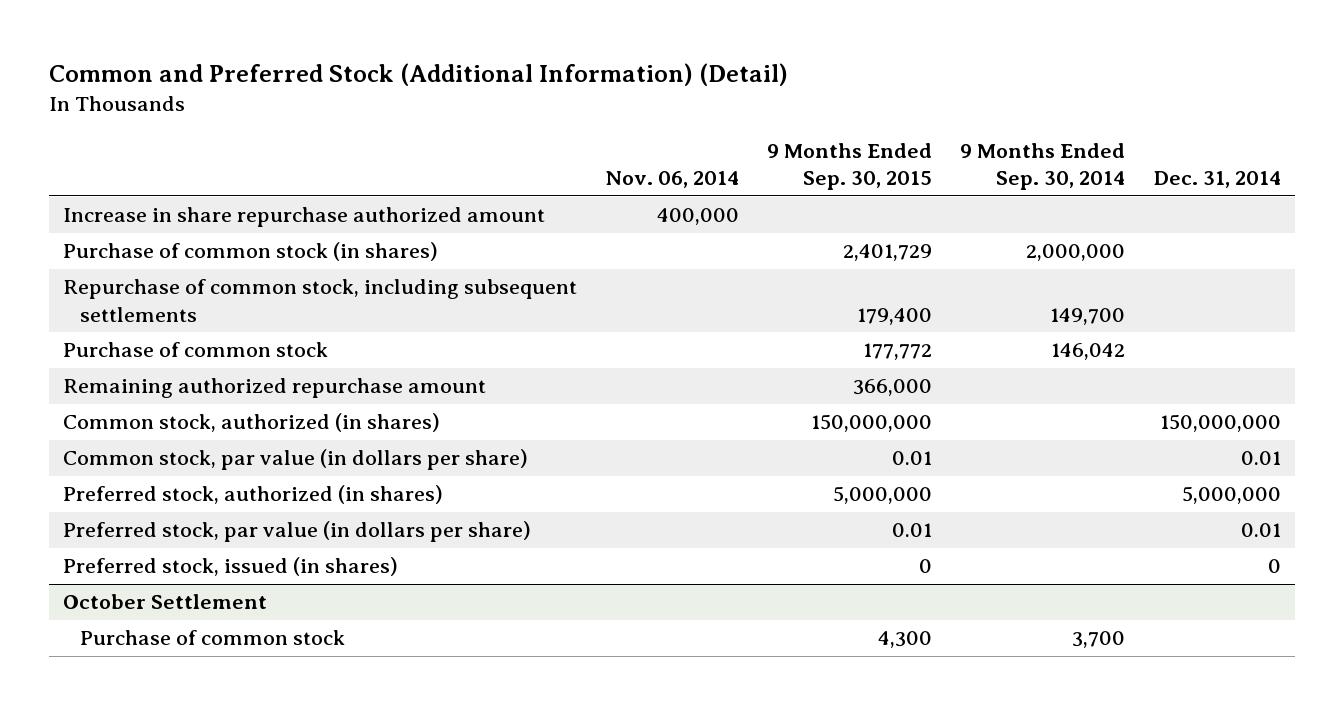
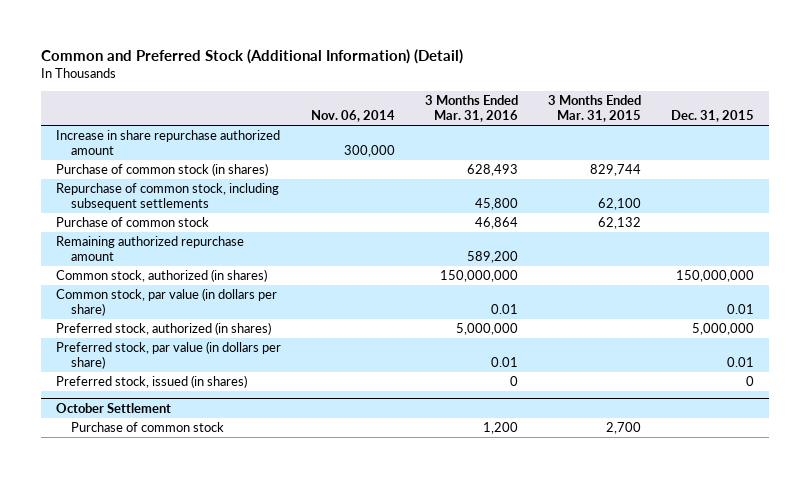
- | Nov. 06, 2014 | 9 Months Ended Sep. 30, 2015 | 9 Months Ended Sep. 30, 2014 | Dec. 31, 2014
+ | Nov. 06, 2014 | 3 Months Ended Mar. 31, 2016 | 3 Months Ended Mar. 31, 2015 | Dec. 31, 2015
- Increase in share repurchase authorized amount | 400,000 | | |
+ Increase in share repurchase authorized amount | 300,000 | | |

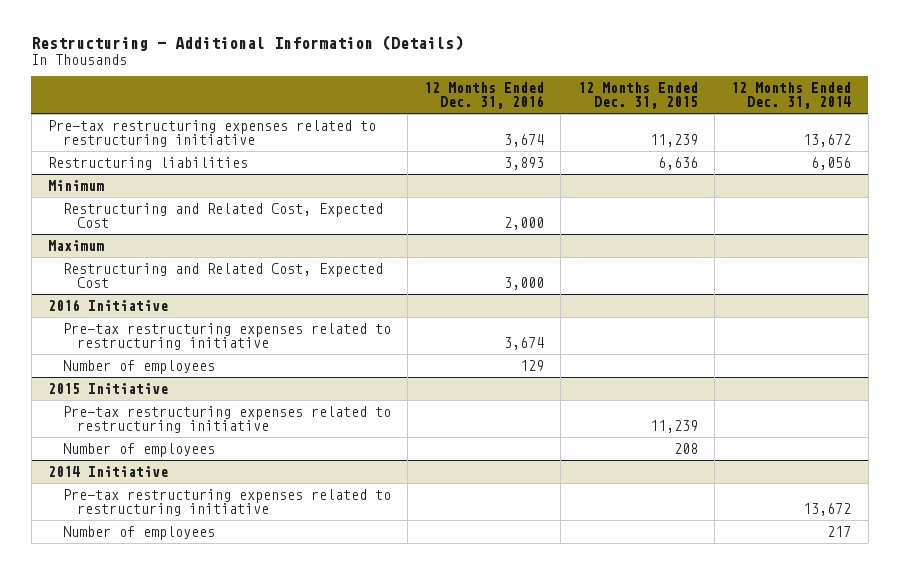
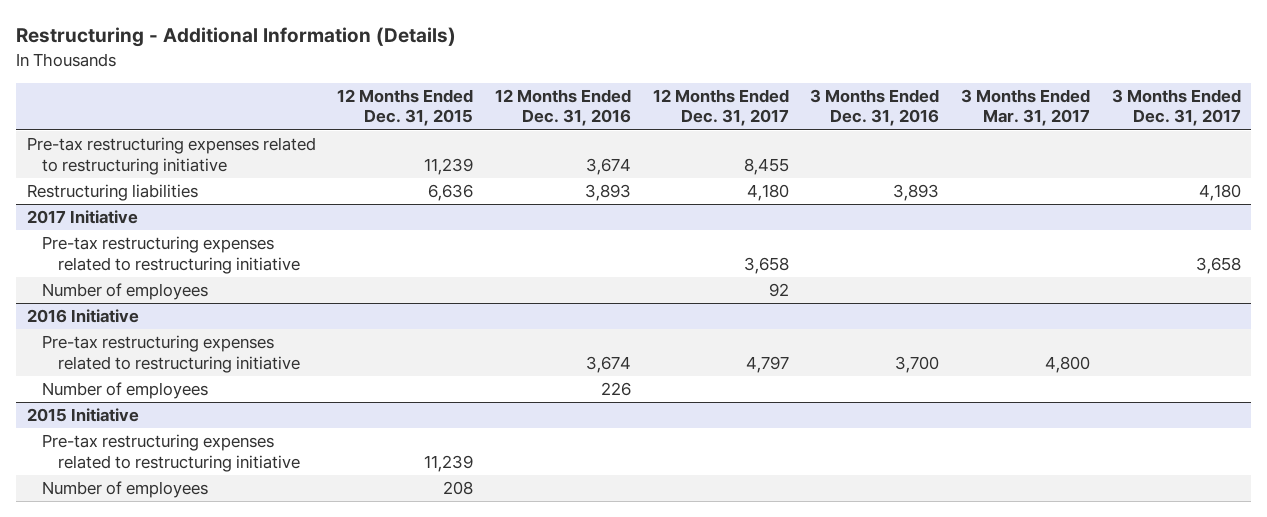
- | 12 Months Ended Dec. 31, 2016 | 12 Months Ended Dec. 31, 2015 | 12 Months Ended Dec. 31, 2014
+ | 12 Months Ended Dec. 31, 2015 | 12 Months Ended Dec. 31, 2016 | 12 Months Ended Dec. 31, 2017 | 3 Months Ended Dec. 31, 2016 | 3 Months Ended Mar. 31, 2017 | 3 Months Ended Dec. 31, 2017
- Minimum
- Restructuring and Related Cost, Expected Cost | 2,000 | |
- Maximum
- Restructuring and Related Cost, Expected Cost | 3,000 | |
+ 2017 Initiative
+ Pre-tax restructuring expenses related to restructuring initiative | | | 3,658 | | | 3,658
+ Number of employees | | | 92 | | |
@ 2016 Initiative
- Number of employees | 129 | |
+ Number of employees | | 226 | | | |
- 2014 Initiative
- Pre-tax restructuring expenses related to restructuring initiative | | | 13,672
- Number of employees | | | 217

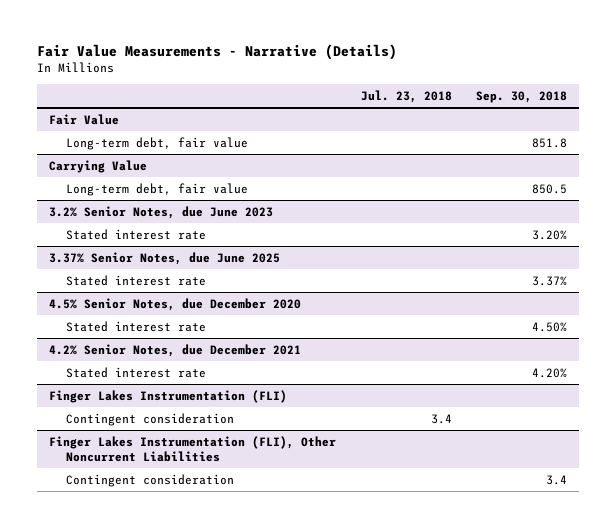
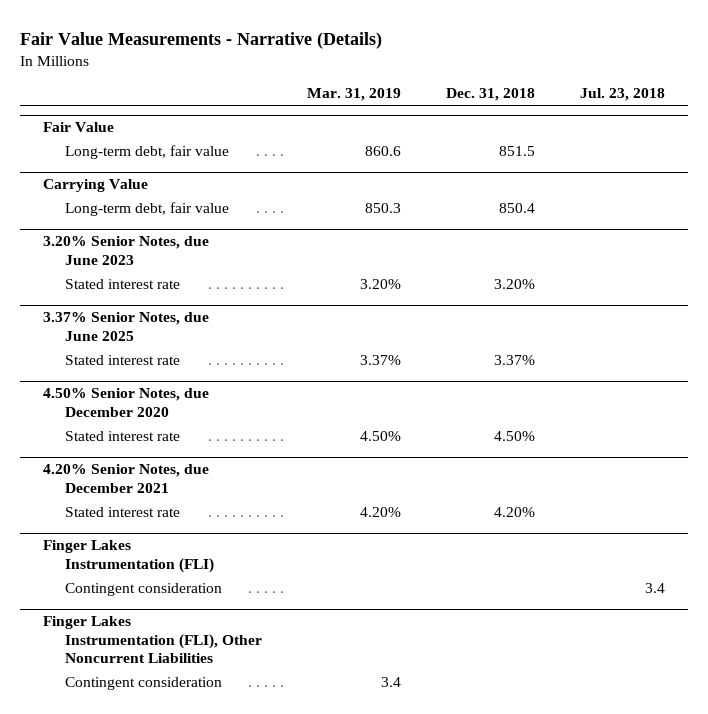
- | Jul. 23, 2018 | Sep. 30, 2018
+ | Mar. 31, 2019 | Dec. 31, 2018 | Jul. 23, 2018
- 3.2% Senior Notes, due June 2023
+ 3.20% Senior Notes, due June 2023
- 4.5% Senior Notes, due December 2020
+ 4.50% Senior Notes, due December 2020
- 4.2% Senior Notes, due December 2021
+ 4.20% Senior Notes, due December 2021

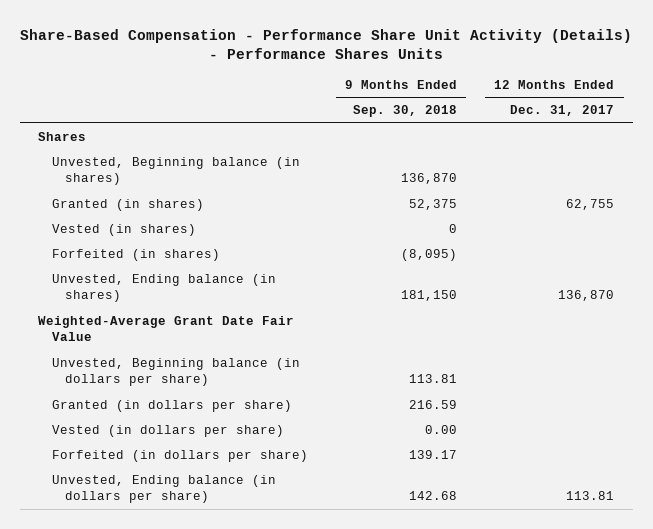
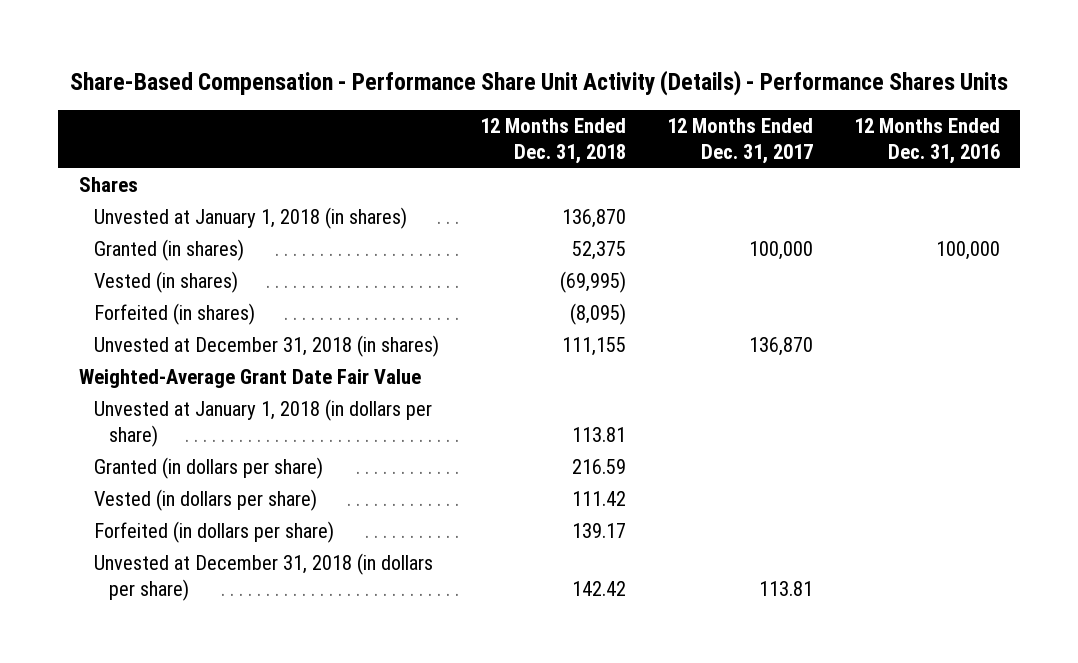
- | 9 Months Ended Sep. 30, 2018 | 12 Months Ended Dec. 31, 2017
+ | 12 Months Ended Dec. 31, 2018 | 12 Months Ended Dec. 31, 2017 | 12 Months Ended Dec. 31, 2016
- Unvested, Beginning balance (in shares) | 136,870 |
- Granted (in shares) | 52,375 | 62,755
+ Unvested at January 1, 2018 (in shares) | 136,870 | |
+ Granted (in shares) | 52,375 | 100,000 | 100,000
- Unvested, Ending balance (in shares) | 181,150 | 136,870
+ Unvested at December 31, 2018 (in shares) | 111,155 | 136,870 |
- Unvested, Beginning balance (in dollars per share) | 113.81 |
+ Unvested at January 1, 2018 (in dollars per share) | 113.81 | |
- Unvested, Ending balance (in dollars per share) | 142.68 | 113.81
+ Unvested at December 31, 2018 (in dollars per share) | 142.42 | 113.81 |

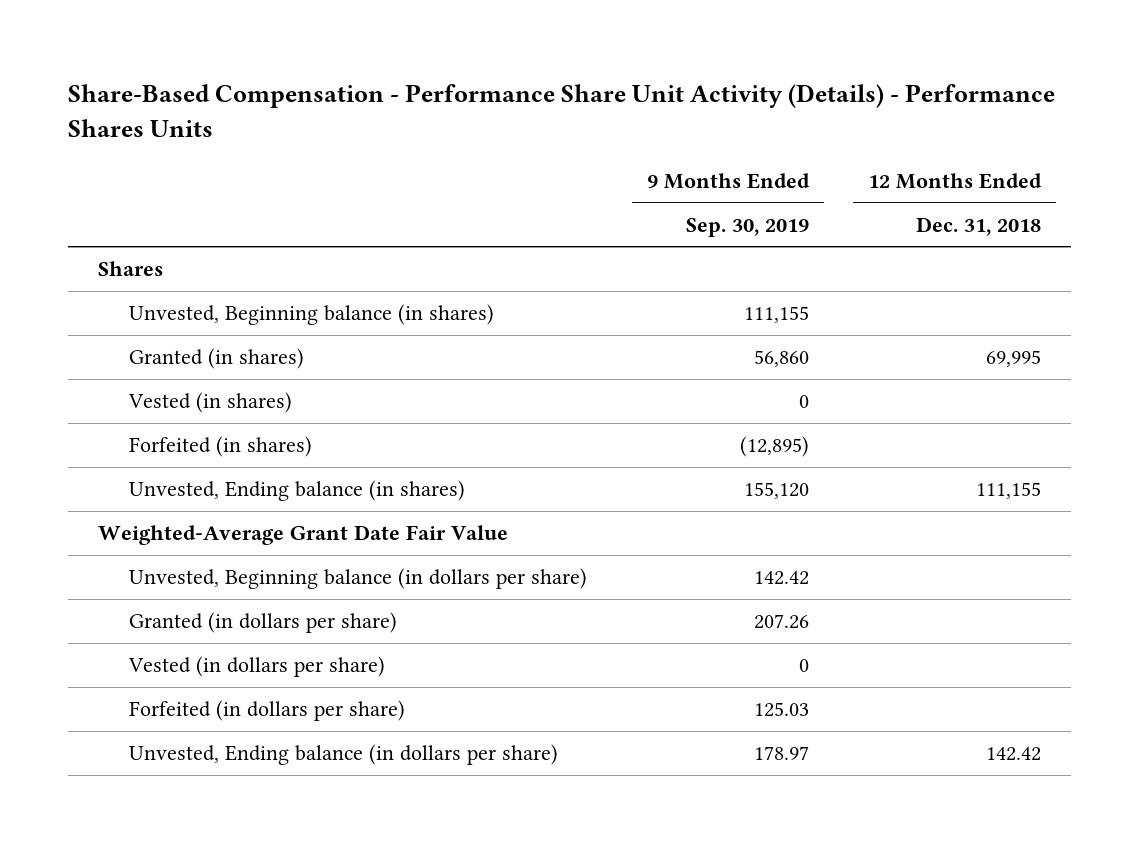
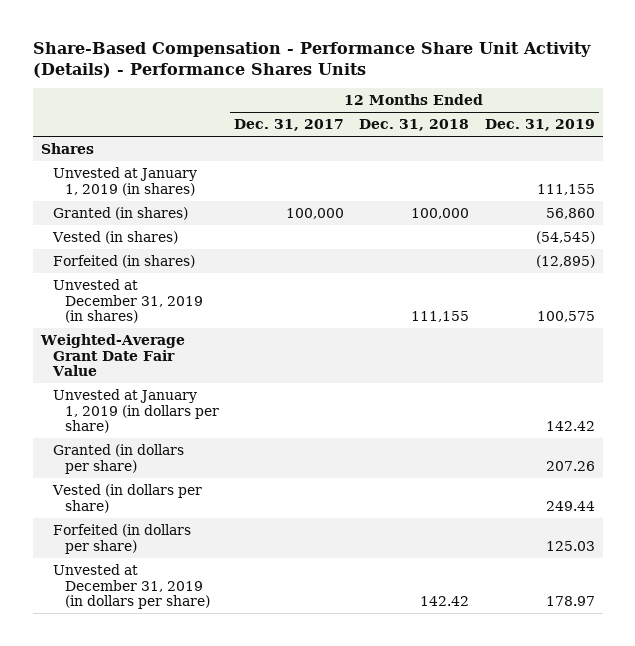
- | 9 Months Ended Sep. 30, 2019 | 12 Months Ended Dec. 31, 2018
+ | 12 Months Ended Dec. 31, 2017 | 12 Months Ended Dec. 31, 2018 | 12 Months Ended Dec. 31, 2019
- Unvested, Beginning balance (in shares) | 111,155 |
- Granted (in shares) | 56,860 | 69,995
+ Unvested at January 1, 2019 (in shares) | | | 111,155
+ Granted (in shares) | 100,000 | 100,000 | 56,860
- Unvested, Ending balance (in shares) | 155,120 | 111,155
+ Unvested at December 31, 2019 (in shares) | | 111,155 | 100,575
- Unvested, Beginning balance (in dollars per share) | 142.42 |
+ Unvested at January 1, 2019 (in dollars per share) | | | 142.42
- Unvested, Ending balance (in dollars per share) | 178.97 | 142.42
+ Unvested at December 31, 2019 (in dollars per share) | | 142.42 | 178.97

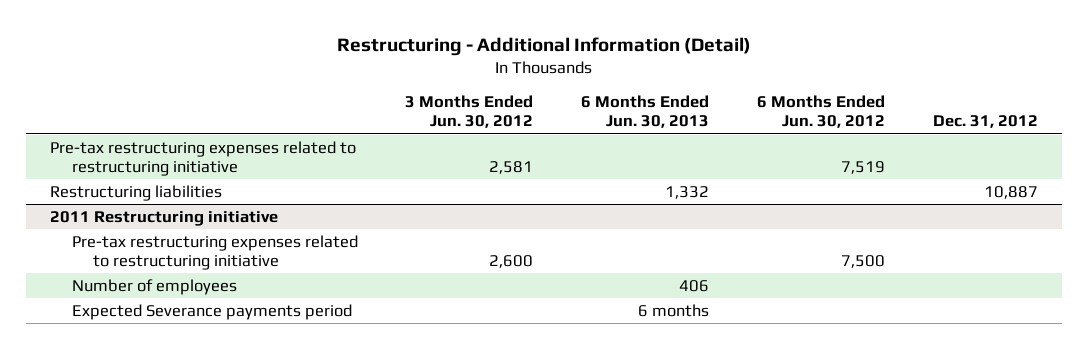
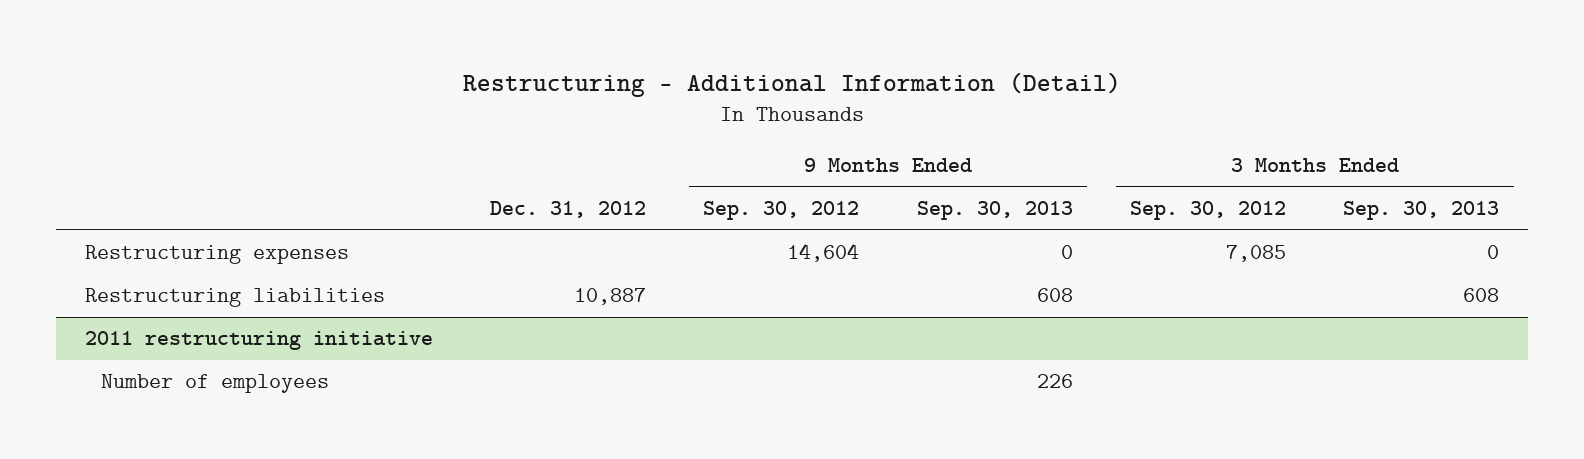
- | 3 Months Ended Jun. 30, 2012 | 6 Months Ended Jun. 30, 2013 | 6 Months Ended Jun. 30, 2012 | Dec. 31, 2012
+ | Dec. 31, 2012 | 9 Months Ended Sep. 30, 2012 | 9 Months Ended Sep. 30, 2013 | 3 Months Ended Sep. 30, 2012 | 3 Months Ended Sep. 30, 2013
- Pre-tax restructuring expenses related to restructuring initiative | 2,581 | | 7,519 |
+ Restructuring expenses | | 14,604 | 0 | 7,085 | 0
- 2011 Restructuring initiative
- Pre-tax restructuring expenses related to restructuring initiative | 2,600 | | 7,500 |
+ 2011 restructuring initiative
- Expected Severance payments period | | 6 months | |

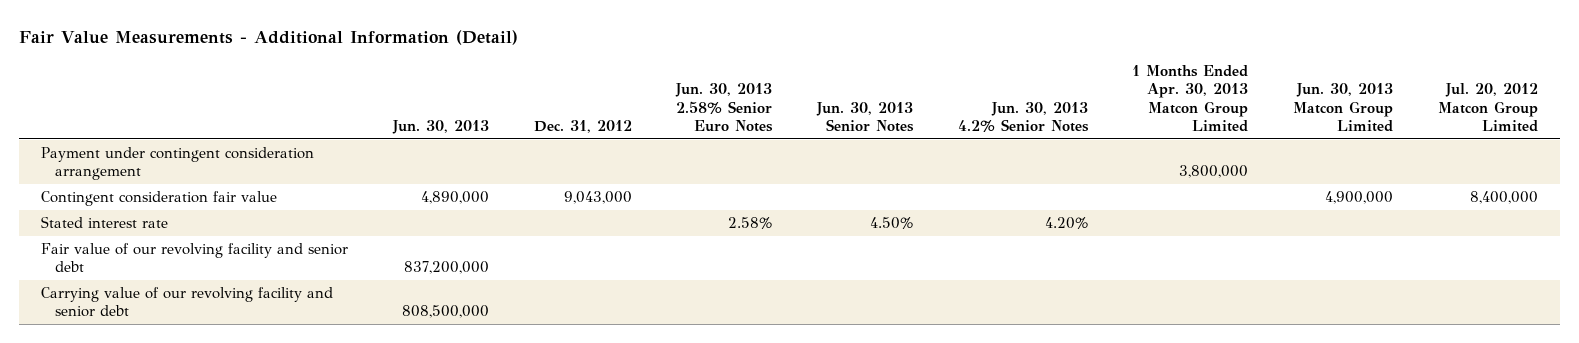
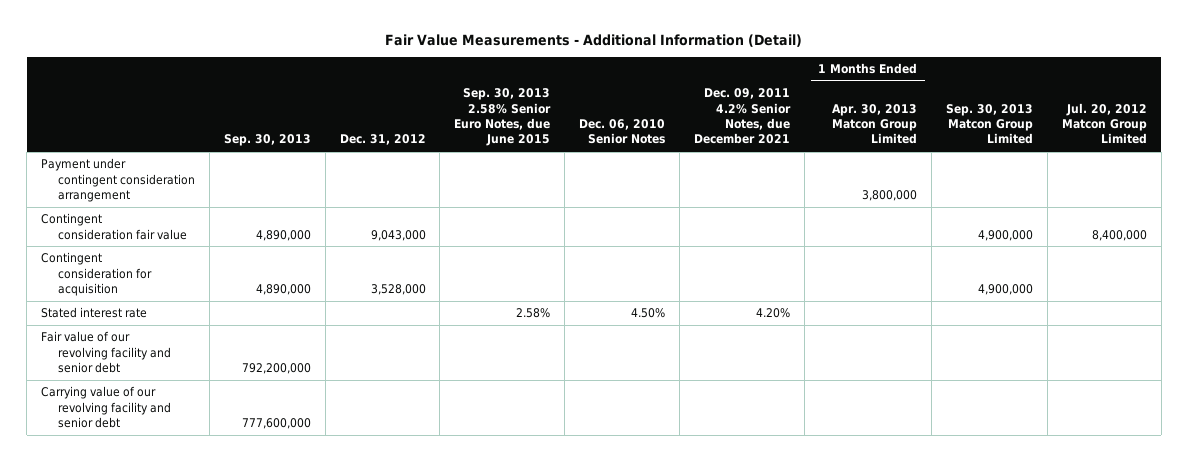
- | Jun. 30, 2013 | Dec. 31, 2012 | Jun. 30, 2013 2.58% Senior Euro Notes | Jun. 30, 2013 Senior Notes | Jun. 30, 2013 4.2% Senior Notes | 1 Months Ended Apr. 30, 2013 Matcon Group Limited | Jun. 30, 2013 Matcon Group Limited | Jul. 20, 2012 Matcon Group Limited
+ | Sep. 30, 2013 | Dec. 31, 2012 | Sep. 30, 2013 2.58% Senior Euro Notes, due June 2015 | Dec. 06, 2010 Senior Notes | Dec. 09, 2011 4.2% Senior Notes, due December 2021 | 1 Months Ended Apr. 30, 2013 Matcon Group Limited | Sep. 30, 2013 Matcon Group Limited | Jul. 20, 2012 Matcon Group Limited
+ Contingent consideration for acquisition | 4,890,000 | 3,528,000 | | | | | 4,900,000 |

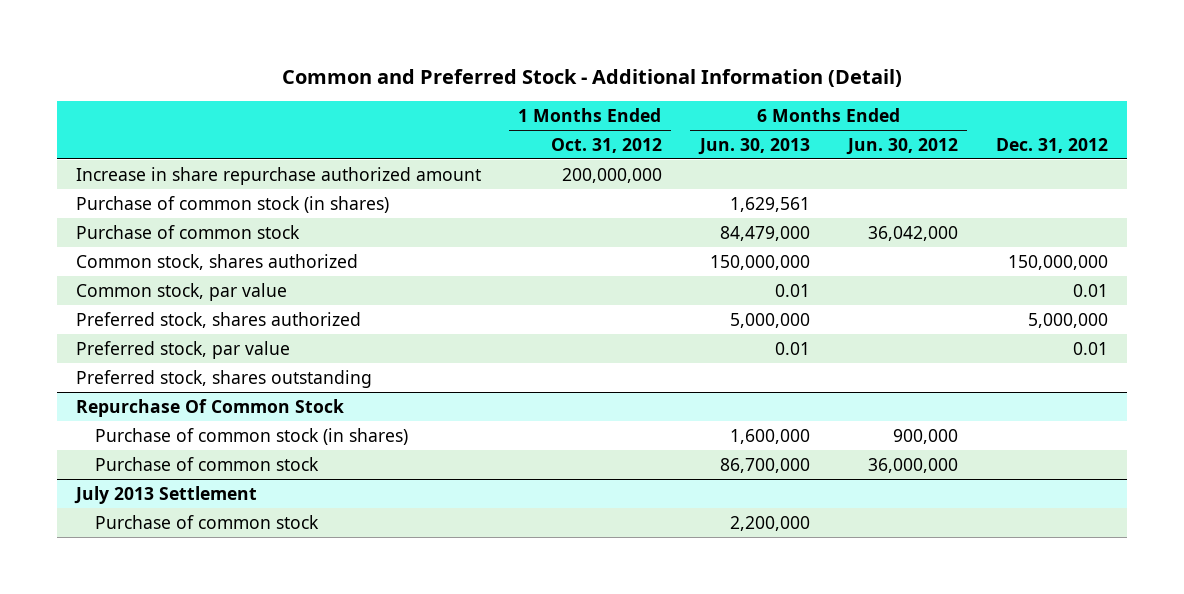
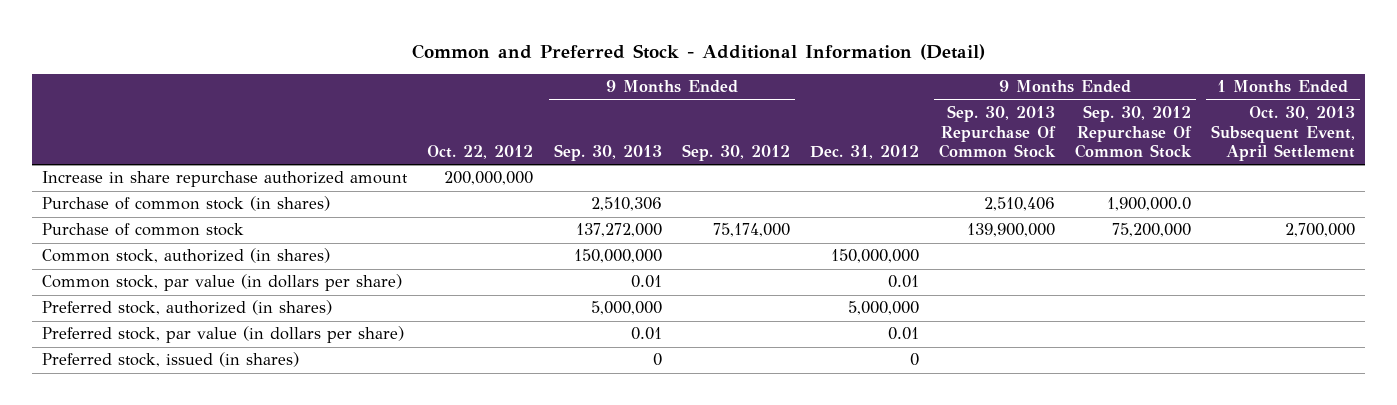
- | 1 Months Ended Oct. 31, 2012 | 6 Months Ended Jun. 30, 2013 | 6 Months Ended Jun. 30, 2012 | Dec. 31, 2012
+ | Oct. 22, 2012 | 9 Months Ended Sep. 30, 2013 | 9 Months Ended Sep. 30, 2012 | Dec. 31, 2012 | 9 Months Ended Sep. 30, 2013 Repurchase Of Common Stock | 9 Months Ended Sep. 30, 2012 Repurchase Of Common Stock | 1 Months Ended Oct. 30, 2013 Subsequent Event, April Settlement
- Common stock, shares authorized | | 150,000,000 | | 150,000,000
- Common stock, par value | | 0.01 | | 0.01
- Preferred stock, shares authorized | | 5,000,000 | | 5,000,000
- Preferred stock, par value | | 0.01 | | 0.01
- Preferred stock, shares outstanding
- Repurchase Of Common Stock
- Purchase of common stock (in shares) | | 1,600,000 | 900,000 |
- Purchase of common stock | | 86,700,000 | 36,000,000 |
- July 2013 Settlement
- Purchase of common stock | | 2,200,000 | |
+ Common stock, authorized (in shares) | | 150,000,000 | | 150,000,000 | | |
+ Common stock, par value (in dollars per share) | | 0.01 | | 0.01 | | |
+ Preferred stock, authorized (in shares) | | 5,000,000 | | 5,000,000 | | |
+ Preferred stock, par value (in dollars per share) | | 0.01 | | 0.01 | | |
+ Preferred stock, issued (in shares) | | 0 | | 0 | | |

